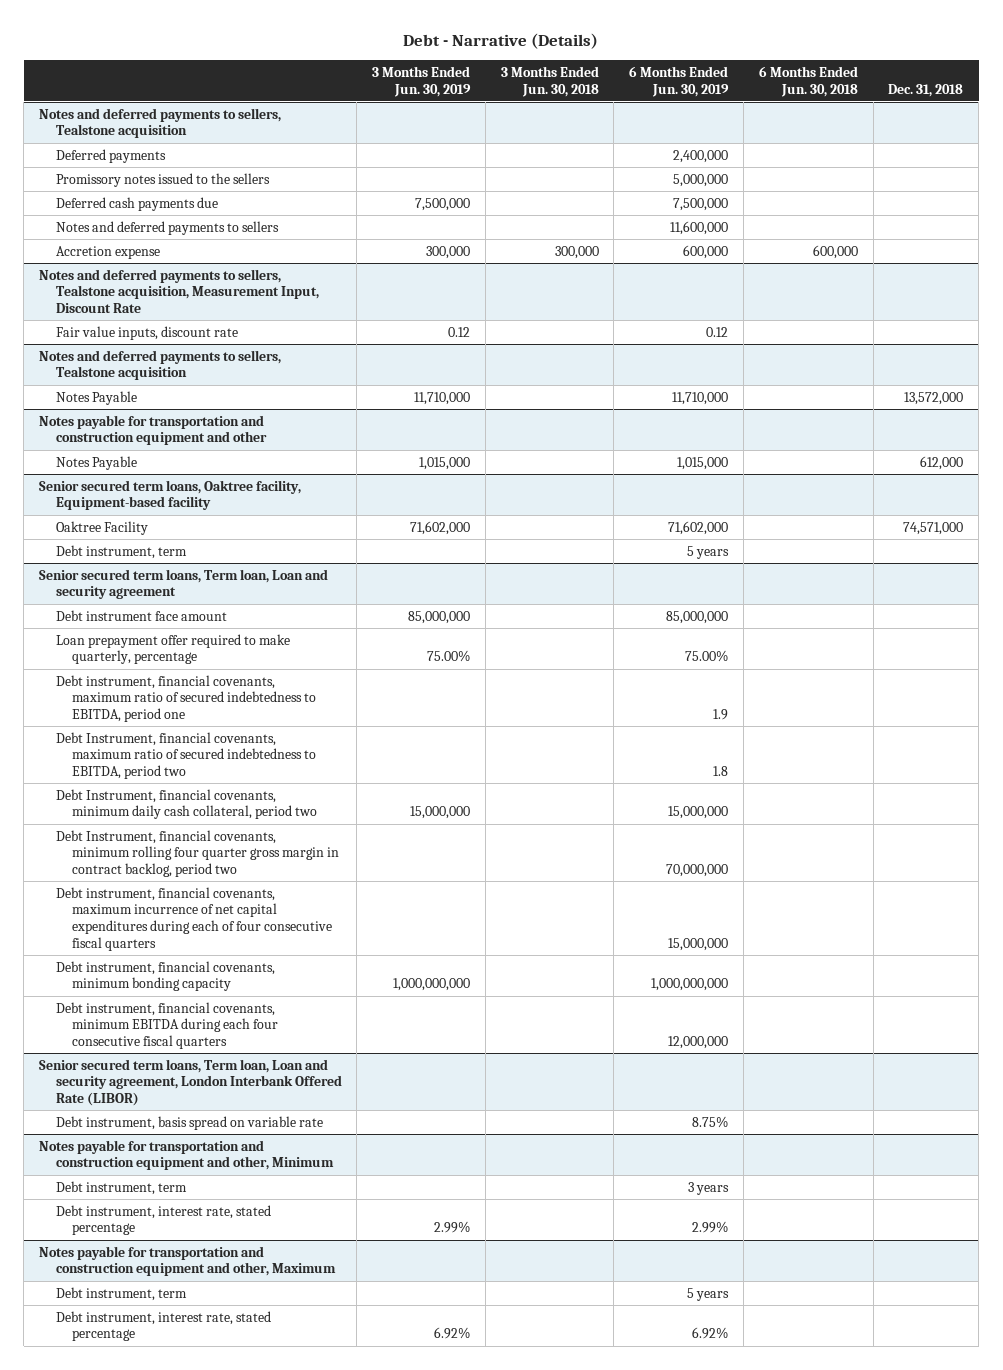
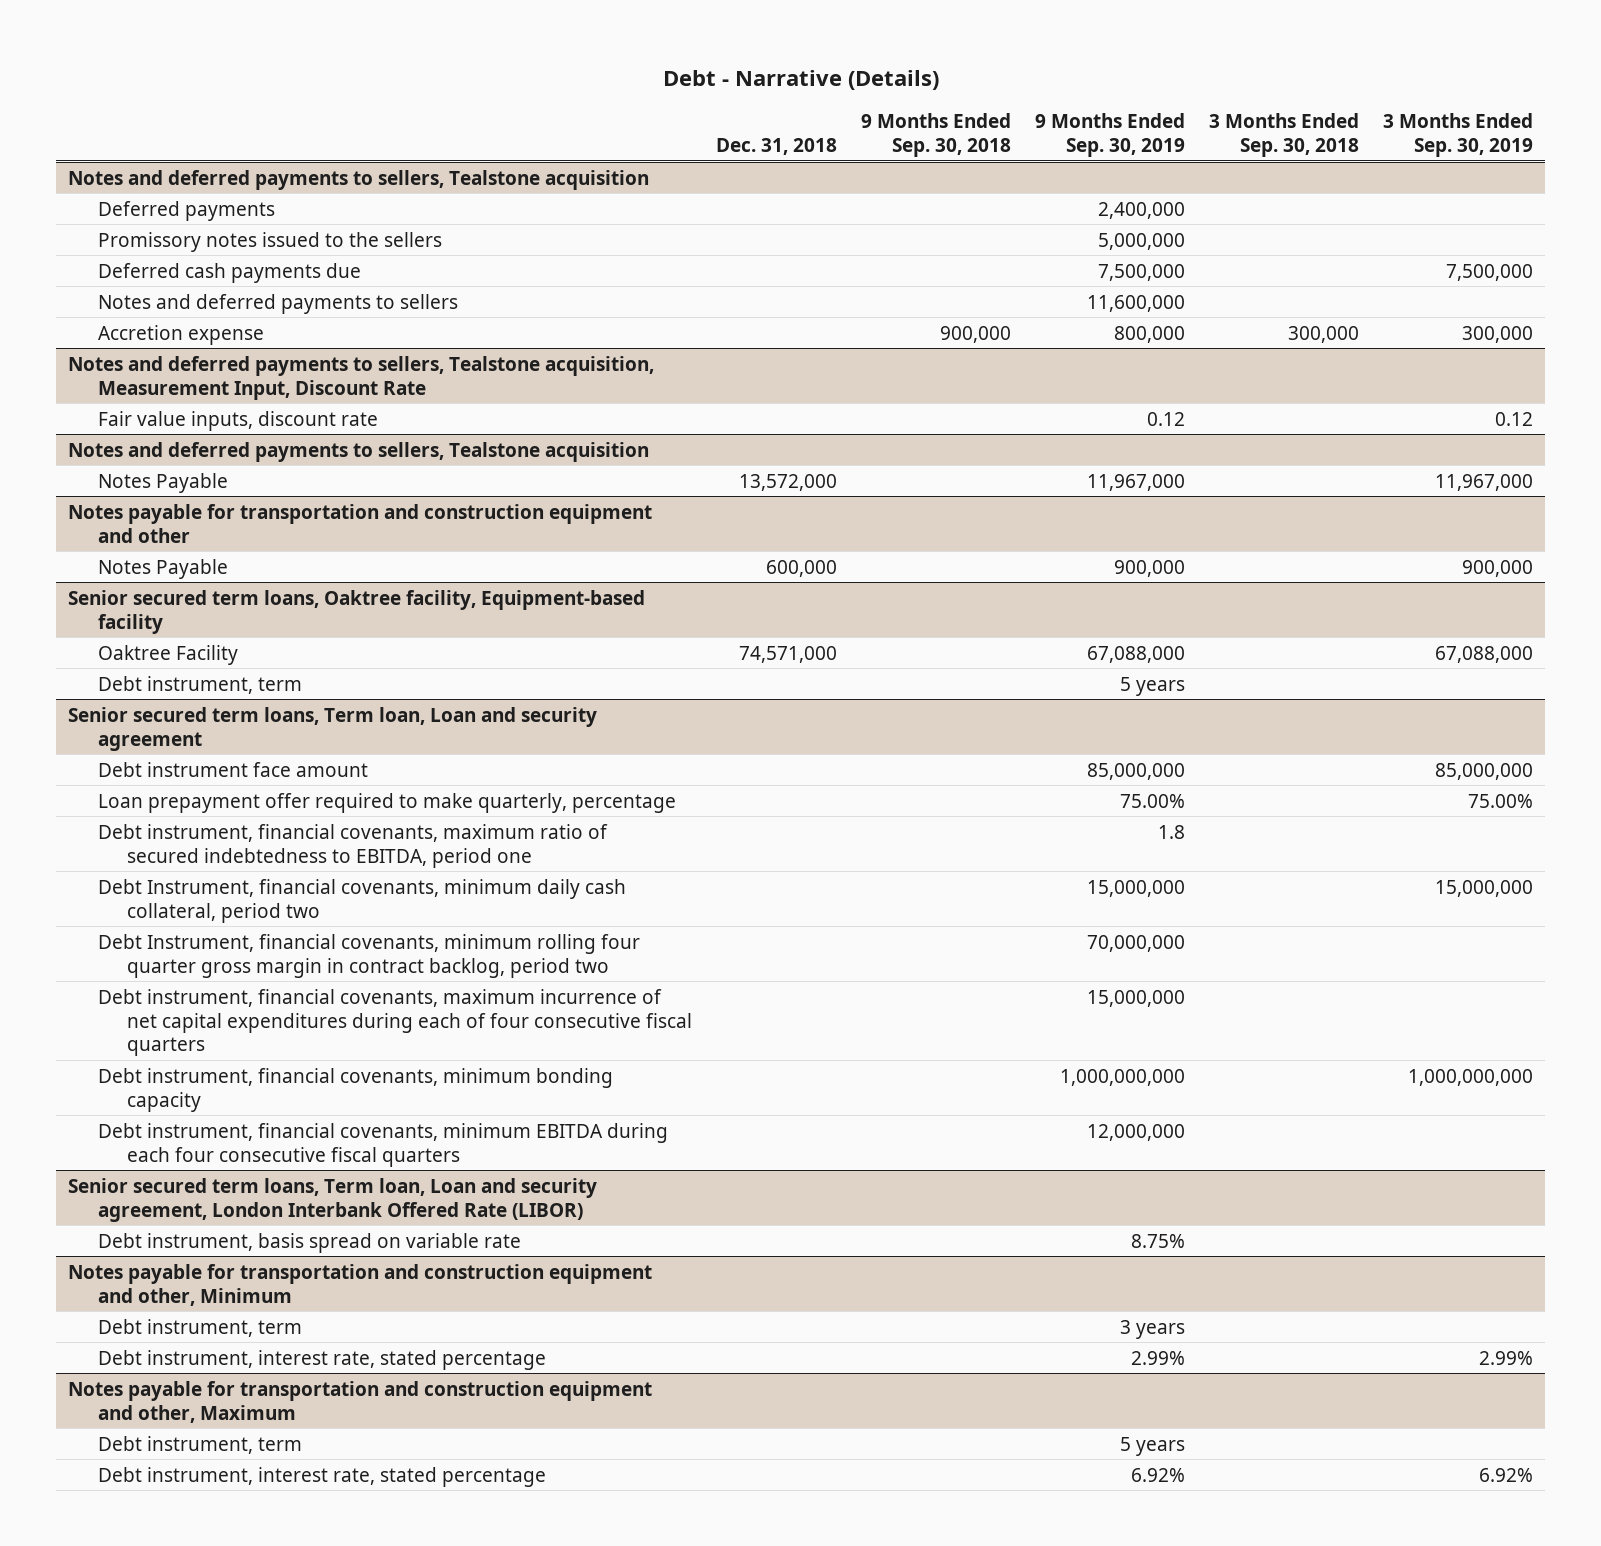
- | 3 Months Ended Jun. 30, 2019 | 3 Months Ended Jun. 30, 2018 | 6 Months Ended Jun. 30, 2019 | 6 Months Ended Jun. 30, 2018 | Dec. 31, 2018
+ | Dec. 31, 2018 | 9 Months Ended Sep. 30, 2018 | 9 Months Ended Sep. 30, 2019 | 3 Months Ended Sep. 30, 2018 | 3 Months Ended Sep. 30, 2019
@ Notes payable for transportation and construction equipment and other
- Notes Payable | 1,015,000 | | 1,015,000 | | 612,000
+ Notes Payable | 600,000 | | 900,000 | | 900,000
@ Senior secured term loans, Term loan, Loan and security agreement
- Debt Instrument, financial covenants, maximum ratio of secured indebtedness to EBITDA, period two | | | 1.8 | |

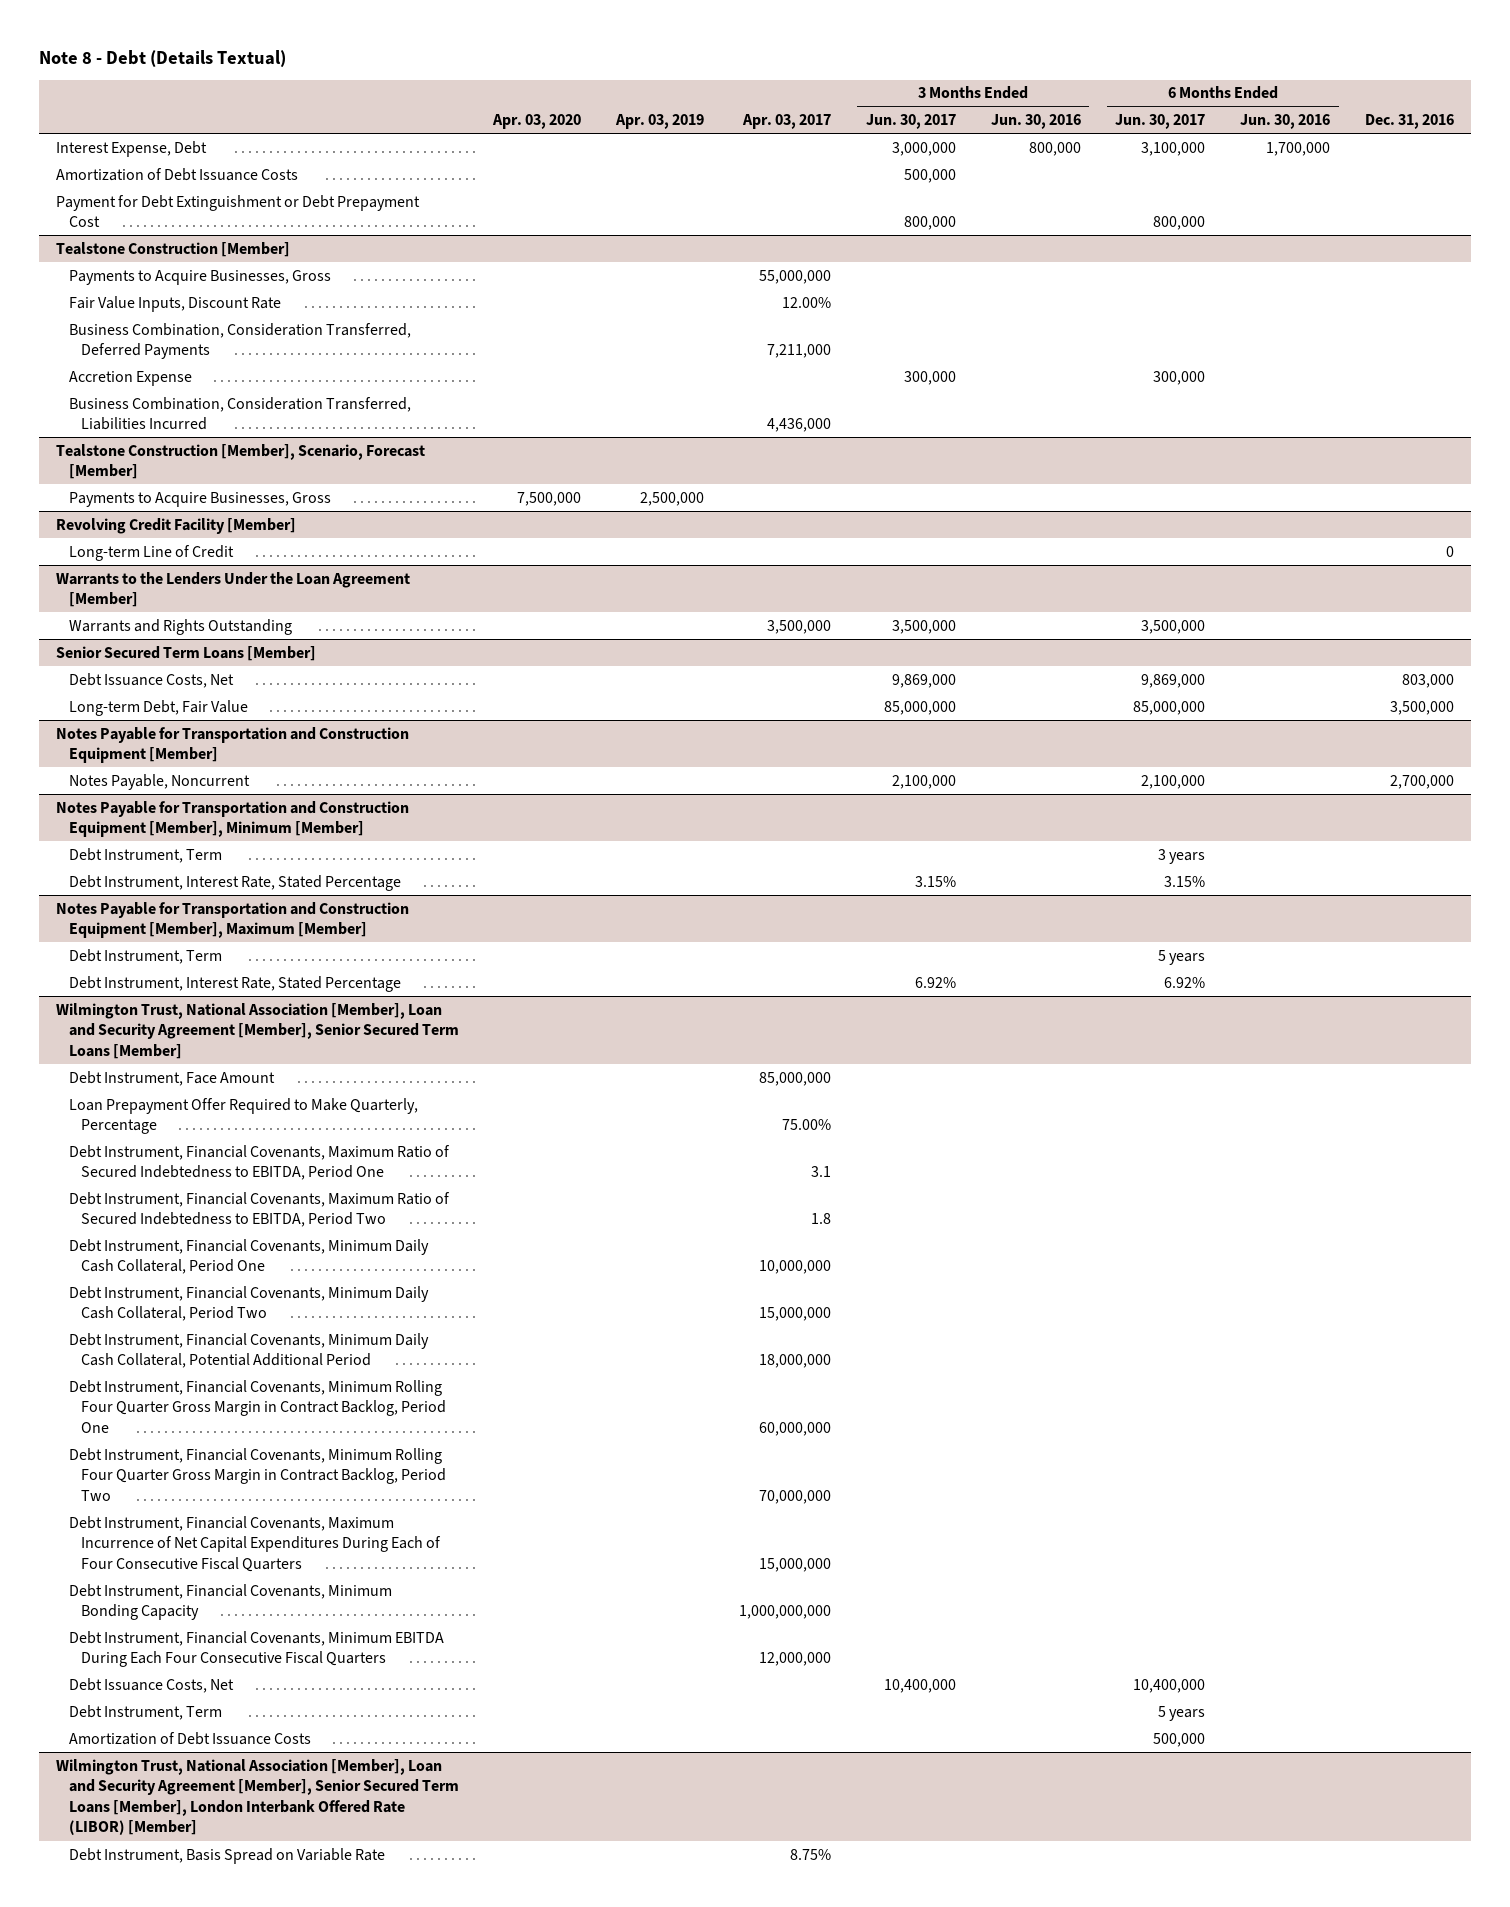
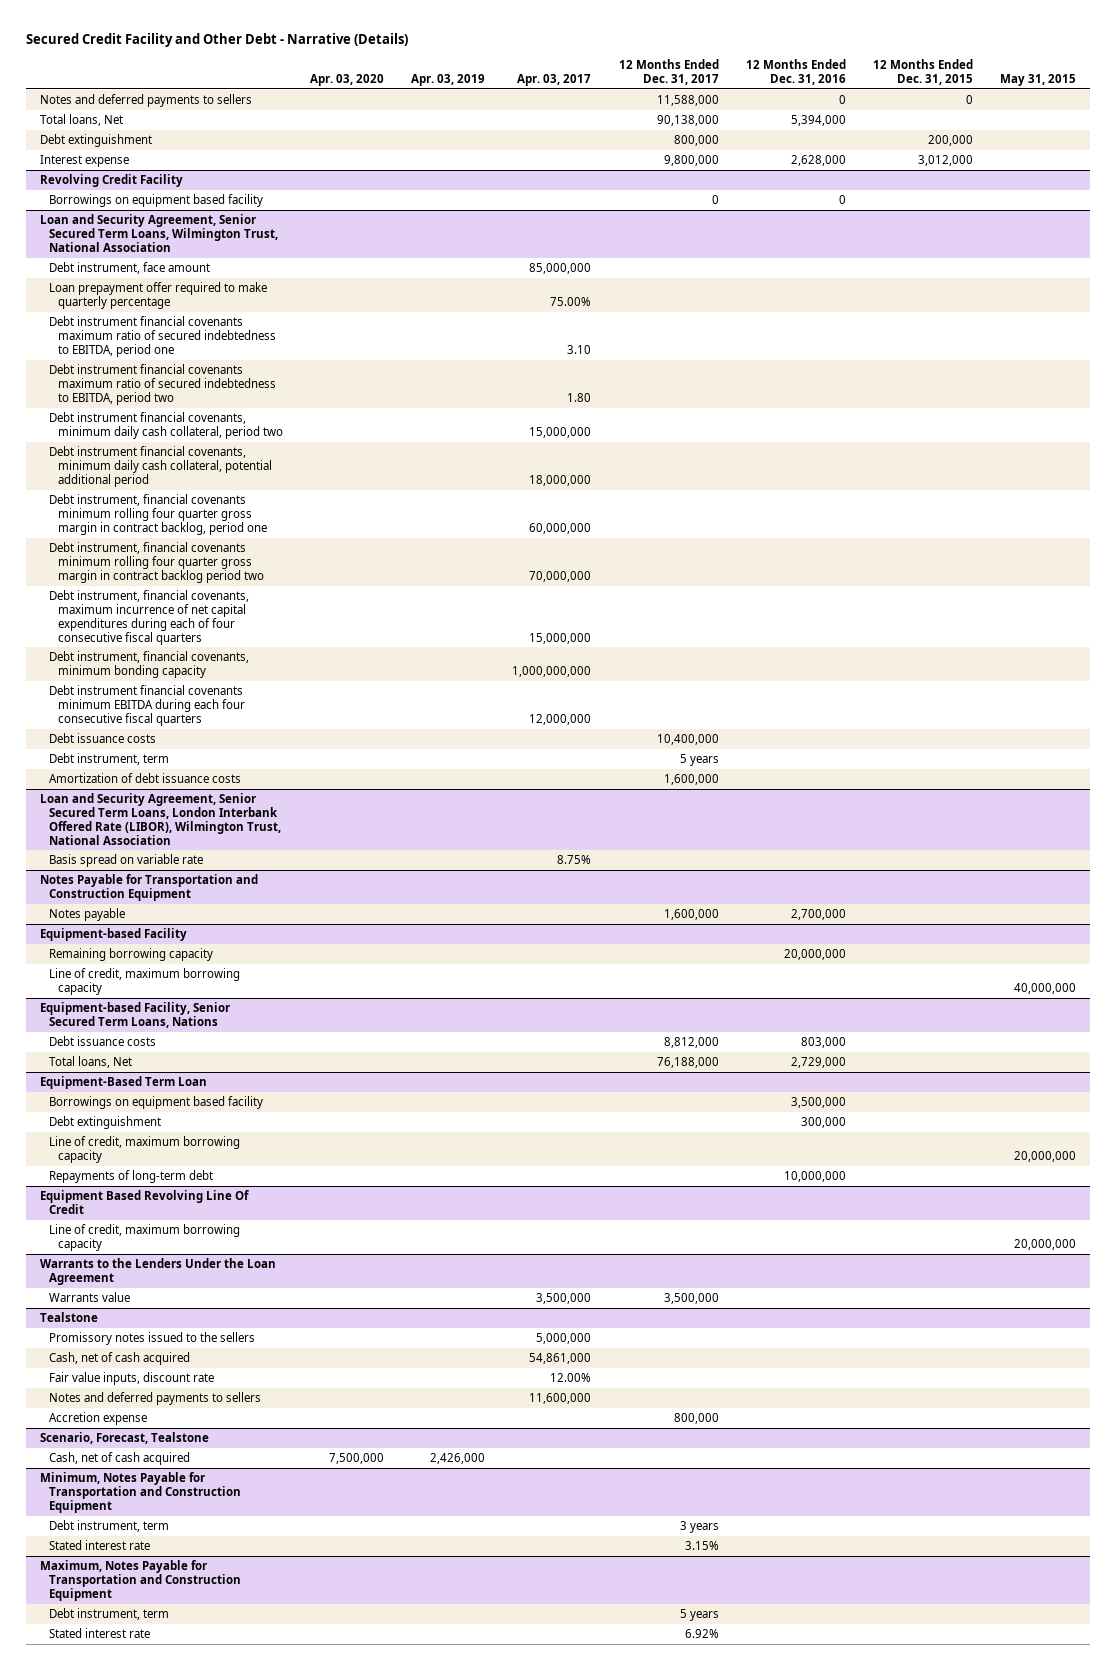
- Note 8 - Debt (Details Textual)
+ Secured Credit Facility and Other Debt - Narrative (Details)
- | Apr. 03, 2020 | Apr. 03, 2019 | Apr. 03, 2017 | 3 Months Ended Jun. 30, 2017 | 3 Months Ended Jun. 30, 2016 | 6 Months Ended Jun. 30, 2017 | 6 Months Ended Jun. 30, 2016 | Dec. 31, 2016
+ | Apr. 03, 2020 | Apr. 03, 2019 | Apr. 03, 2017 | 12 Months Ended Dec. 31, 2017 | 12 Months Ended Dec. 31, 2016 | 12 Months Ended Dec. 31, 2015 | May 31, 2015
- Interest Expense, Debt | | | | 3,000,000 | 800,000 | 3,100,000 | 1,700,000 |
- Amortization of Debt Issuance Costs | | | | 500,000 | | | |
- Payment for Debt Extinguishment or Debt Prepayment Cost | | | | 800,000 | | 800,000 | |
- Tealstone Construction [Member]
- Payments to Acquire Businesses, Gross | | | 55,000,000 | | | | |
- Fair Value Inputs, Discount Rate | | | 12.00% | | | | |
- Business Combination, Consideration Transferred, Deferred Payments | | | 7,211,000 | | | | |
- Accretion Expense | | | | 300,000 | | 300,000 | |
- Business Combination, Consideration Transferred, Liabilities Incurred | | | 4,436,000 | | | | |
- Tealstone Construction [Member], Scenario, Forecast [Member]
- Payments to Acquire Businesses, Gross | 7,500,000 | 2,500,000 | | | | | |
- Revolving Credit Facility [Member]
- Long-term Line of Credit | | | | | | | | 0
- Warrants to the Lenders Under the Loan Agreement [Member]
- Warrants and Rights Outstanding | | | 3,500,000 | 3,500,000 | | 3,500,000 | |
- Senior Secured Term Loans [Member]
- Debt Issuance Costs, Net | | | | 9,869,000 | | 9,869,000 | | 803,000
- Long-term Debt, Fair Value | | | | 85,000,000 | | 85,000,000 | | 3,500,000
- Notes Payable for Transportation and Construction Equipment [Member]
- Notes Payable, Noncurrent | | | | 2,100,000 | | 2,100,000 | | 2,700,000
- Notes Payable for Transportation and Construction Equipment [Member], Minimum [Member]
- Debt Instrument, Term | | | | | | 3 years | |
- Debt Instrument, Interest Rate, Stated Percentage | | | | 3.15% | | 3.15% | |
- Notes Payable for Transportation and Construction Equipment [Member], Maximum [Member]
- Debt Instrument, Term | | | | | | 5 years | |
- Debt Instrument, Interest Rate, Stated Percentage | | | | 6.92% | | 6.92% | |
- Wilmington Trust, National Association [Member], Loan and Security Agreement [Member], Senior Secured Term Loans [Member]
- Debt Instrument, Face Amount | | | 85,000,000 | | | | |
- Loan Prepayment Offer Required to Make Quarterly, Percentage | | | 75.00% | | | | |
- Debt Instrument, Financial Covenants, Maximum Ratio of Secured Indebtedness to EBITDA, Period One | | | 3.1 | | | | |
- Debt Instrument, Financial Covenants, Maximum Ratio of Secured Indebtedness to EBITDA, Period Two | | | 1.8 | | | | |
- Debt Instrument, Financial Covenants, Minimum Daily Cash Collateral, Period One | | | 10,000,000 | | | | |
- Debt Instrument, Financial Covenants, Minimum Daily Cash Collateral, Period Two | | | 15,000,000 | | | | |
- Debt Instrument, Financial Covenants, Minimum Daily Cash Collateral, Potential Additional Period | | | 18,000,000 | | | | |
- Debt Instrument, Financial Covenants, Minimum Rolling Four Quarter Gross Margin in Contract Backlog, Period One | | | 60,000,000 | | | | |
- Debt Instrument, Financial Covenants, Minimum Rolling Four Quarter Gross Margin in Contract Backlog, Period Two | | | 70,000,000 | | | | |
- Debt Instrument, Financial Covenants, Maximum Incurrence of Net Capital Expenditures During Each of Four Consecutive Fiscal Quarters | | | 15,000,000 | | | | |
- Debt Instrument, Financial Covenants, Minimum Bonding Capacity | | | 1,000,000,000 | | | | |
- Debt Instrument, Financial Covenants, Minimum EBITDA During Each Four Consecutive Fiscal Quarters | | | 12,000,000 | | | | |
- Debt Issuance Costs, Net | | | | 10,400,000 | | 10,400,000 | |
- Debt Instrument, Term | | | | | | 5 years | |
- Amortization of Debt Issuance Costs | | | | | | 500,000 | |
- Wilmington Trust, National Association [Member], Loan and Security Agreement [Member], Senior Secured Term Loans [Member], London Interbank Offered Rate (LIBOR) [Member]
- Debt Instrument, Basis Spread on Variable Rate | | | 8.75% | | | | |
+ Notes and deferred payments to sellers | | | | 11,588,000 | 0 | 0 |
+ Total loans, Net | | | | 90,138,000 | 5,394,000 | |
+ Debt extinguishment | | | | 800,000 | | 200,000 |
+ Interest expense | | | | 9,800,000 | 2,628,000 | 3,012,000 |
+ Revolving Credit Facility
+ Borrowings on equipment based facility | | | | 0 | 0 | |
+ Loan and Security Agreement, Senior Secured Term Loans, Wilmington Trust, National Association
+ Debt instrument, face amount | | | 85,000,000 | | | |
+ Loan prepayment offer required to make quarterly percentage | | | 75.00% | | | |
+ Debt instrument financial covenants maximum ratio of secured indebtedness to EBITDA, period one | | | 3.10 | | | |
+ Debt instrument financial covenants maximum ratio of secured indebtedness to EBITDA, period two | | | 1.80 | | | |
+ Debt instrument financial covenants, minimum daily cash collateral, period two | | | 15,000,000 | | | |
+ Debt instrument financial covenants, minimum daily cash collateral, potential additional period | | | 18,000,000 | | | |
+ Debt instrument, financial covenants minimum rolling four quarter gross margin in contract backlog, period one | | | 60,000,000 | | | |
+ Debt instrument, financial covenants minimum rolling four quarter gross margin in contract backlog period two | | | 70,000,000 | | | |
+ Debt instrument, financial covenants, maximum incurrence of net capital expenditures during each of four consecutive fiscal quarters | | | 15,000,000 | | | |
+ Debt instrument, financial covenants, minimum bonding capacity | | | 1,000,000,000 | | | |
+ Debt instrument financial covenants minimum EBITDA during each four consecutive fiscal quarters | | | 12,000,000 | | | |
+ Debt issuance costs | | | | 10,400,000 | | |
+ Debt instrument, term | | | | 5 years | | |
+ Amortization of debt issuance costs | | | | 1,600,000 | | |
+ Loan and Security Agreement, Senior Secured Term Loans, London Interbank Offered Rate (LIBOR), Wilmington Trust, National Association
+ Basis spread on variable rate | | | 8.75% | | | |
+ Notes Payable for Transportation and Construction Equipment
+ Notes payable | | | | 1,600,000 | 2,700,000 | |
+ Equipment-based Facility
+ Remaining borrowing capacity | | | | | 20,000,000 | |
+ Line of credit, maximum borrowing capacity | | | | | | | 40,000,000
+ Equipment-based Facility, Senior Secured Term Loans, Nations
+ Debt issuance costs | | | | 8,812,000 | 803,000 | |
+ Total loans, Net | | | | 76,188,000 | 2,729,000 | |
+ Equipment-Based Term Loan
+ Borrowings on equipment based facility | | | | | 3,500,000 | |
+ Debt extinguishment | | | | | 300,000 | |
+ Line of credit, maximum borrowing capacity | | | | | | | 20,000,000
+ Repayments of long-term debt | | | | | 10,000,000 | |
+ Equipment Based Revolving Line Of Credit
+ Line of credit, maximum borrowing capacity | | | | | | | 20,000,000
+ Warrants to the Lenders Under the Loan Agreement
+ Warrants value | | | 3,500,000 | 3,500,000 | | |
+ Tealstone
+ Promissory notes issued to the sellers | | | 5,000,000 | | | |
+ Cash, net of cash acquired | | | 54,861,000 | | | |
+ Fair value inputs, discount rate | | | 12.00% | | | |
+ Notes and deferred payments to sellers | | | 11,600,000 | | | |
+ Accretion expense | | | | 800,000 | | |
+ Scenario, Forecast, Tealstone
+ Cash, net of cash acquired | 7,500,000 | 2,426,000 | | | | |
+ Minimum, Notes Payable for Transportation and Construction Equipment
+ Debt instrument, term | | | | 3 years | | |
+ Stated interest rate | | | | 3.15% | | |
+ Maximum, Notes Payable for Transportation and Construction Equipment
+ Debt instrument, term | | | | 5 years | | |
+ Stated interest rate | | | | 6.92% | | |

